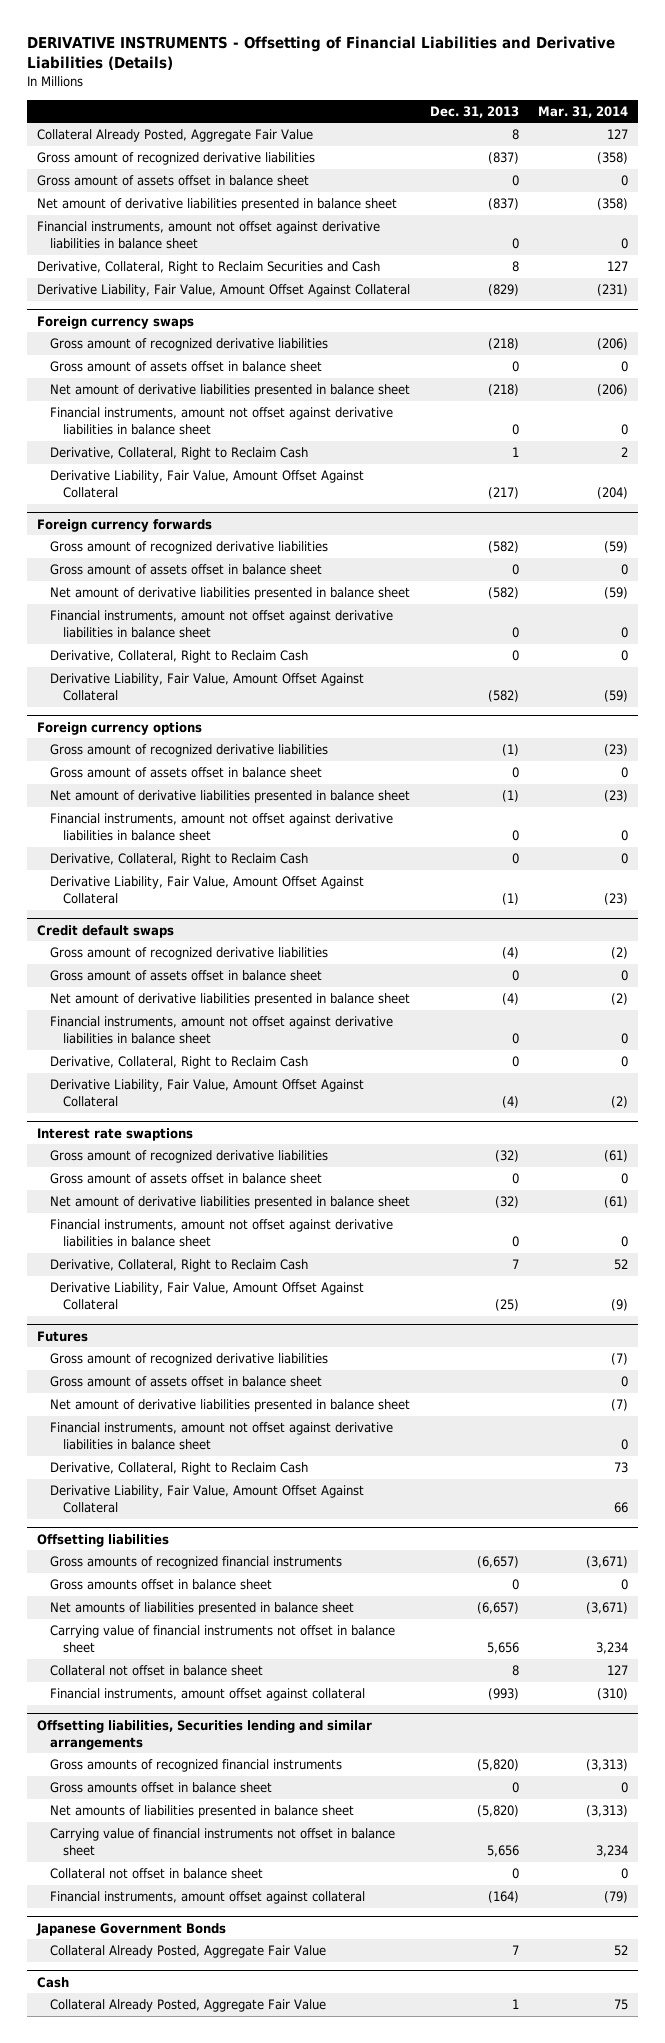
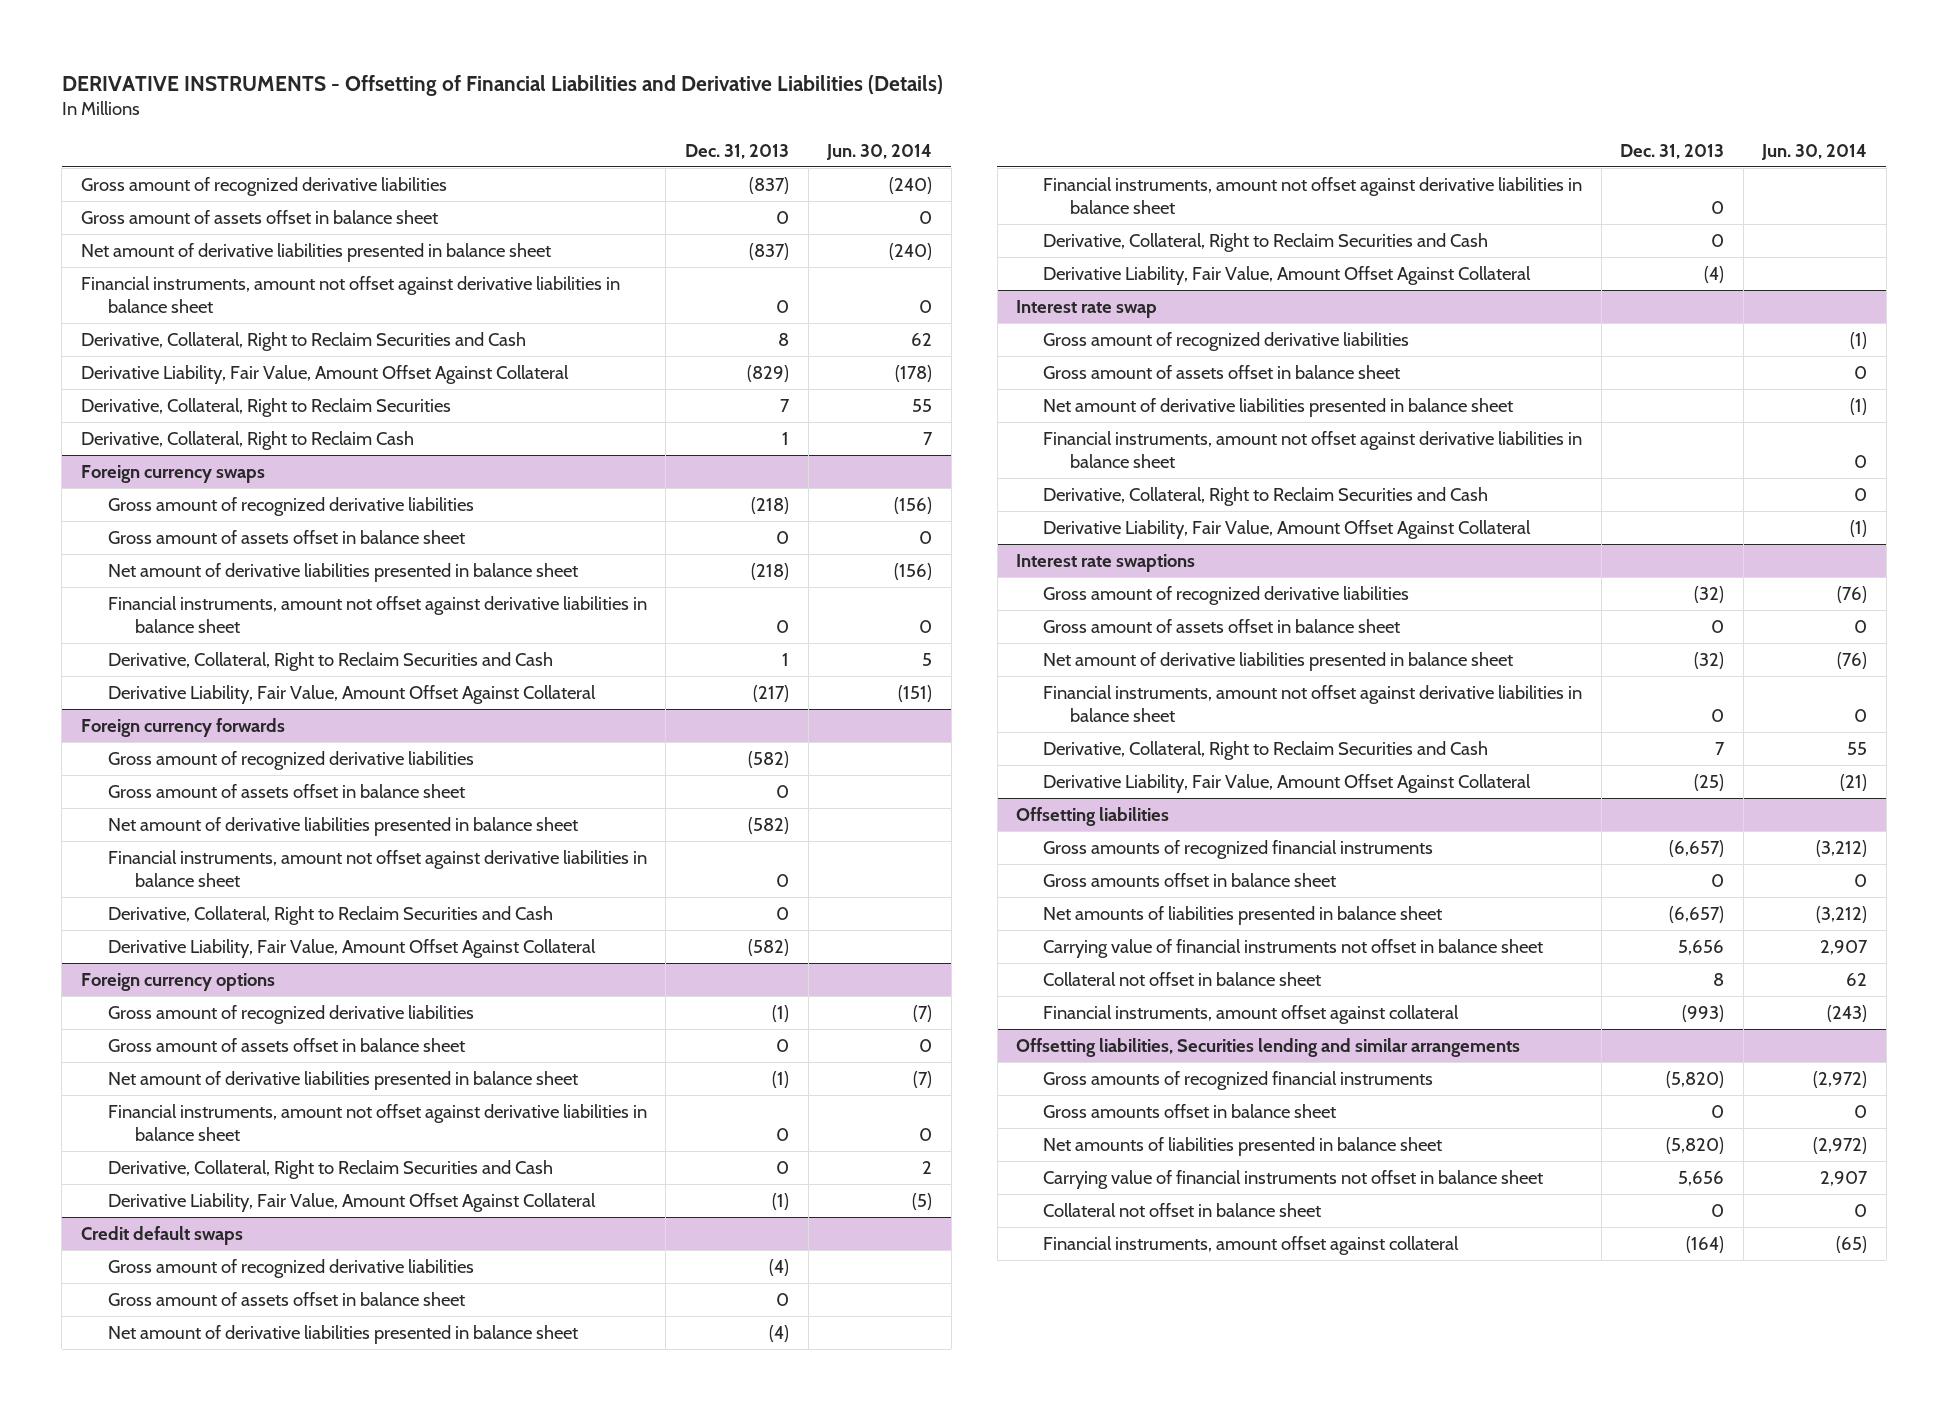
- | Dec. 31, 2013 | Mar. 31, 2014
+ | Dec. 31, 2013 | Jun. 30, 2014
- Collateral Already Posted, Aggregate Fair Value | 8 | 127
+ Derivative, Collateral, Right to Reclaim Securities | 7 | 55
+ Derivative, Collateral, Right to Reclaim Cash | 1 | 7
@ Foreign currency swaps
- Derivative, Collateral, Right to Reclaim Cash | 1 | 2
+ Derivative, Collateral, Right to Reclaim Securities and Cash | 1 | 5
@ Foreign currency forwards
- Derivative, Collateral, Right to Reclaim Cash | 0 | 0
+ Derivative, Collateral, Right to Reclaim Securities and Cash | 0 |
@ Foreign currency options
- Derivative, Collateral, Right to Reclaim Cash | 0 | 0
+ Derivative, Collateral, Right to Reclaim Securities and Cash | 0 | 2
@ Credit default swaps
- Derivative, Collateral, Right to Reclaim Cash | 0 | 0
+ Derivative, Collateral, Right to Reclaim Securities and Cash | 0 |
+ Interest rate swap
+ Gross amount of recognized derivative liabilities | | (1)
+ Gross amount of assets offset in balance sheet | | 0
+ Net amount of derivative liabilities presented in balance sheet | | (1)
+ Financial instruments, amount not offset against derivative liabilities in balance sheet | | 0
+ Derivative, Collateral, Right to Reclaim Securities and Cash | | 0
+ Derivative Liability, Fair Value, Amount Offset Against Collateral | | (1)
@ Interest rate swaptions
- Derivative, Collateral, Right to Reclaim Cash | 7 | 52
+ Derivative, Collateral, Right to Reclaim Securities and Cash | 7 | 55
- Futures
- Gross amount of recognized derivative liabilities | | (7)
- Gross amount of assets offset in balance sheet | | 0
- Net amount of derivative liabilities presented in balance sheet | | (7)
- Financial instruments, amount not offset against derivative liabilities in balance sheet | | 0
- Derivative, Collateral, Right to Reclaim Cash | | 73
- Derivative Liability, Fair Value, Amount Offset Against Collateral | | 66
- Japanese Government Bonds
- Collateral Already Posted, Aggregate Fair Value | 7 | 52
- Cash
- Collateral Already Posted, Aggregate Fair Value | 1 | 75

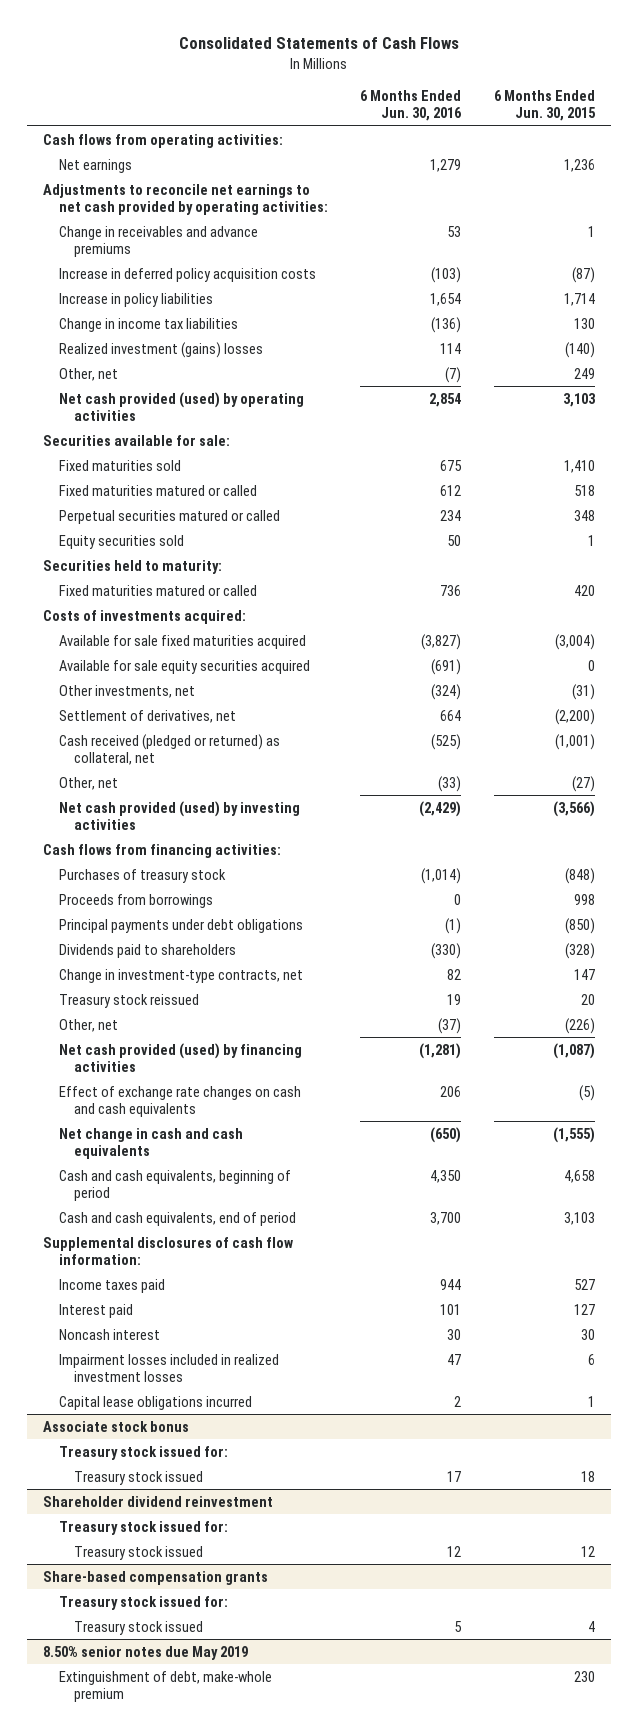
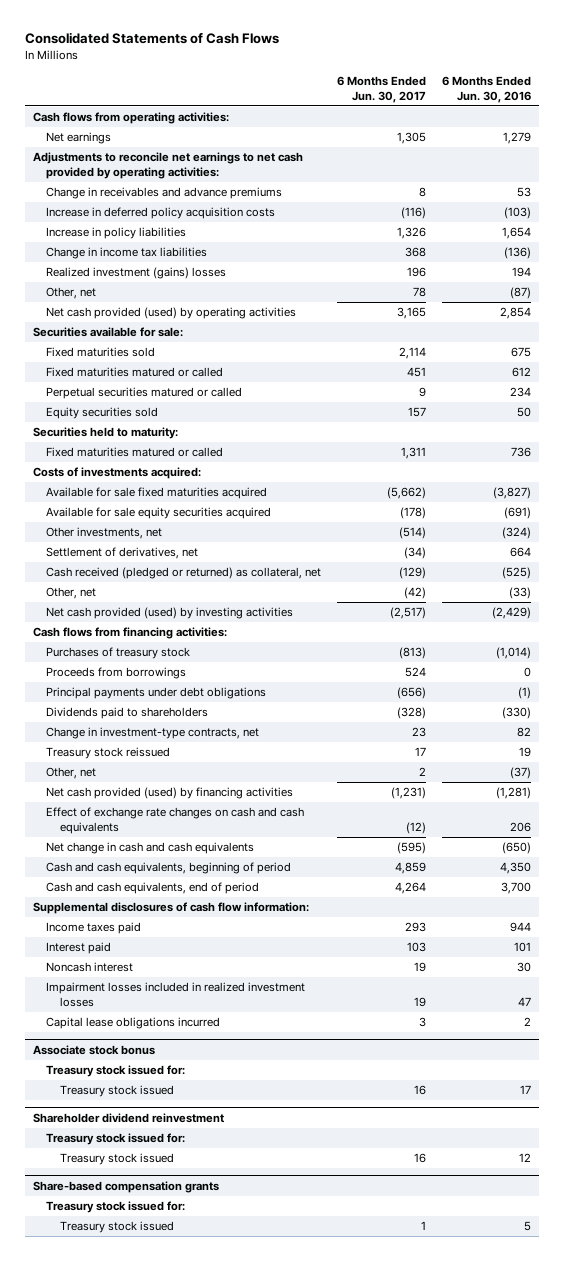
- | 6 Months Ended Jun. 30, 2016 | 6 Months Ended Jun. 30, 2015
+ | 6 Months Ended Jun. 30, 2017 | 6 Months Ended Jun. 30, 2016
- Realized investment (gains) losses | 114 | (140)
- Other, net | (7) | 249
+ Realized investment (gains) losses | 196 | 194
+ Other, net | 78 | (87)
- 8.50% senior notes due May 2019
- Extinguishment of debt, make-whole premium | | 230

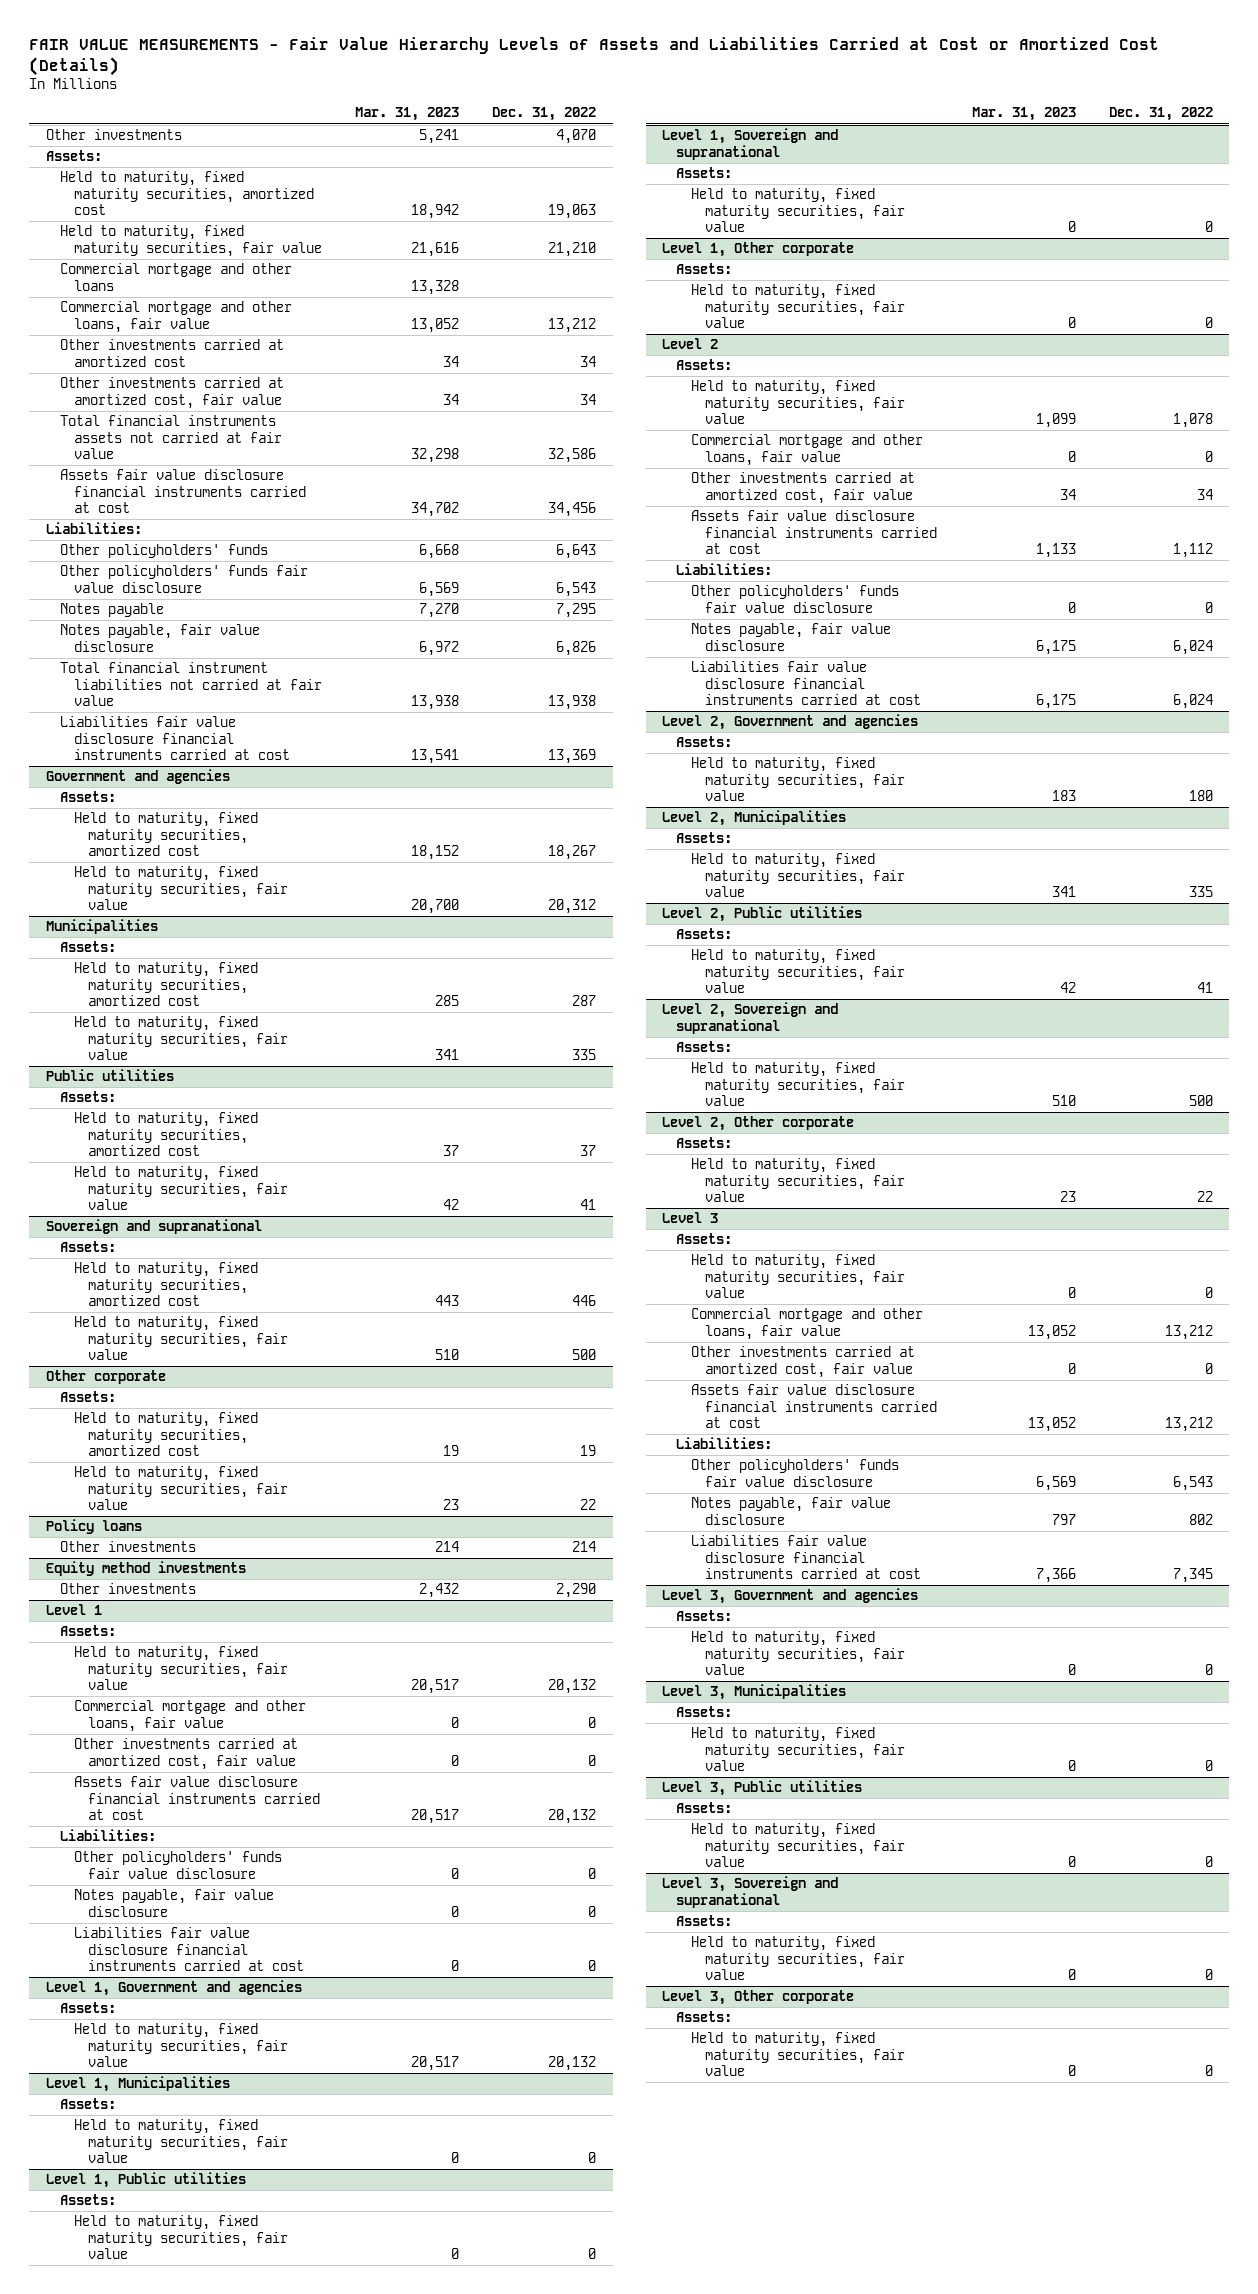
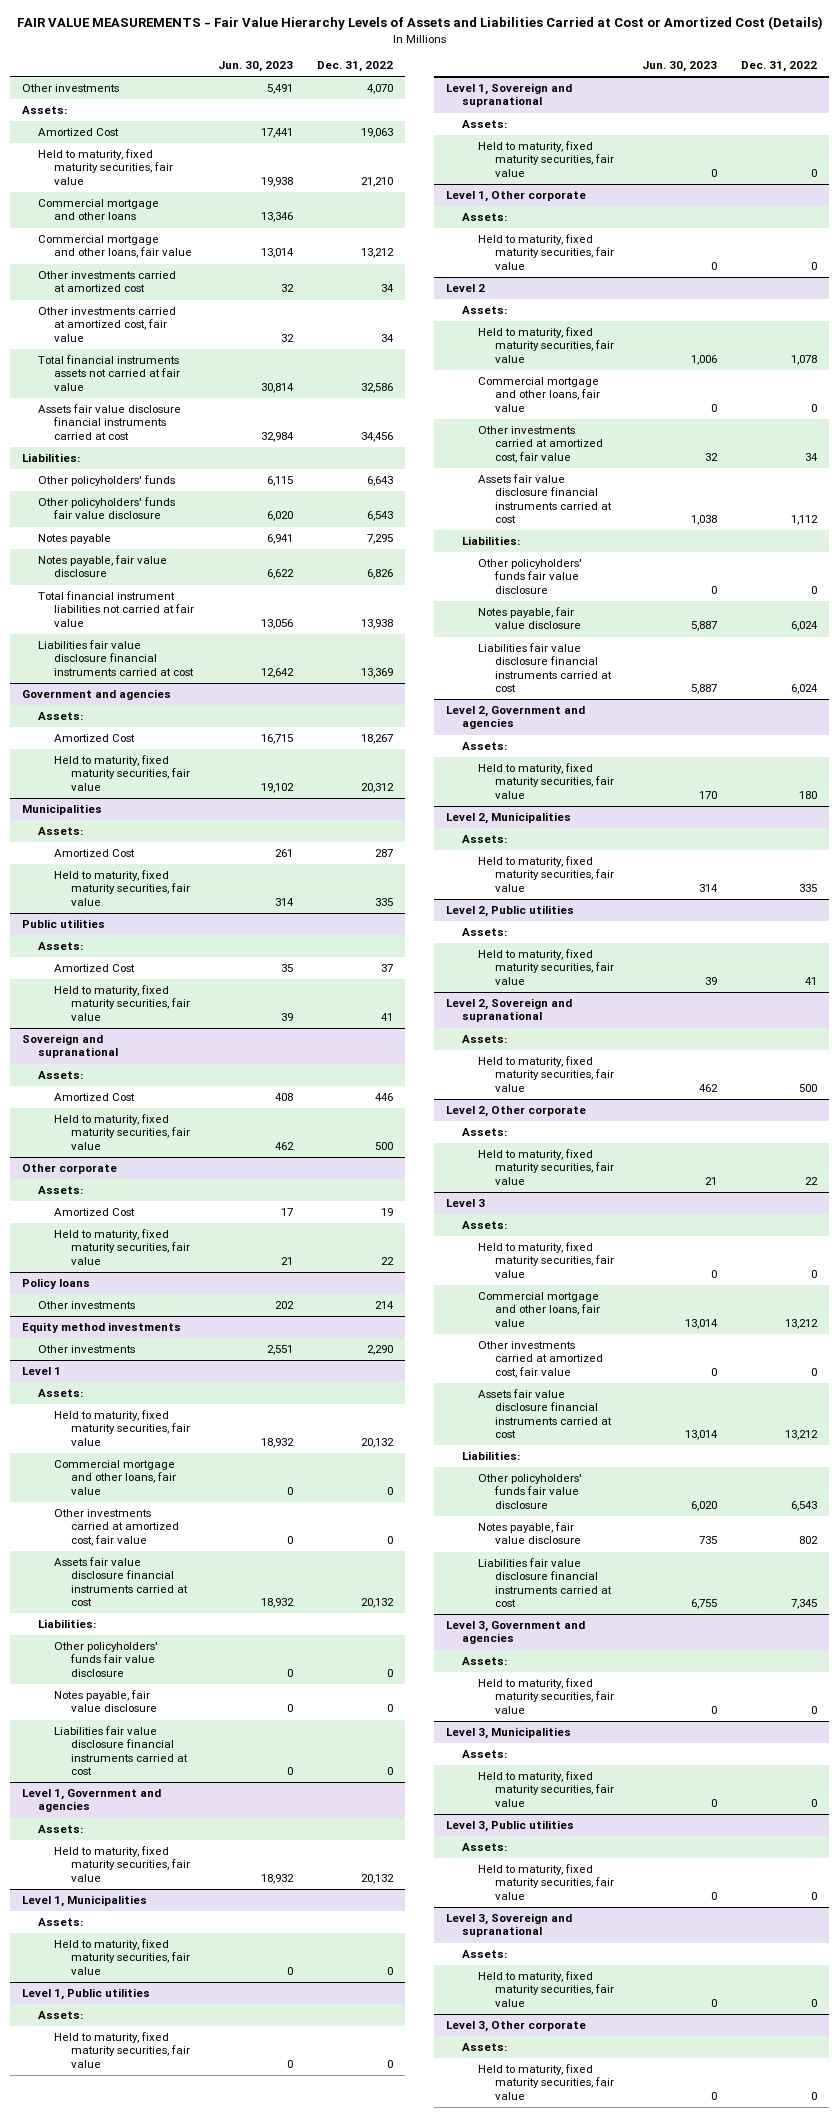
- | Mar. 31, 2023 | Dec. 31, 2022
+ | Jun. 30, 2023 | Dec. 31, 2022
- Held to maturity, fixed maturity securities, amortized cost | 18,942 | 19,063
+ Amortized Cost | 17,441 | 19,063
@ Government and agencies
- Held to maturity, fixed maturity securities, amortized cost | 18,152 | 18,267
+ Amortized Cost | 16,715 | 18,267
@ Municipalities
- Held to maturity, fixed maturity securities, amortized cost | 285 | 287
+ Amortized Cost | 261 | 287
@ Public utilities
- Held to maturity, fixed maturity securities, amortized cost | 37 | 37
+ Amortized Cost | 35 | 37
@ Sovereign and supranational
- Held to maturity, fixed maturity securities, amortized cost | 443 | 446
+ Amortized Cost | 408 | 446
@ Other corporate
- Held to maturity, fixed maturity securities, amortized cost | 19 | 19
+ Amortized Cost | 17 | 19

